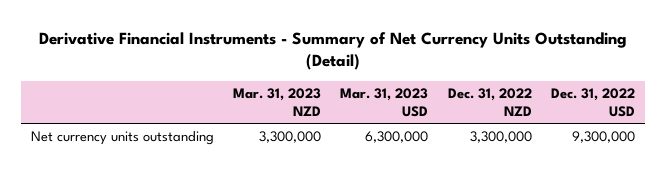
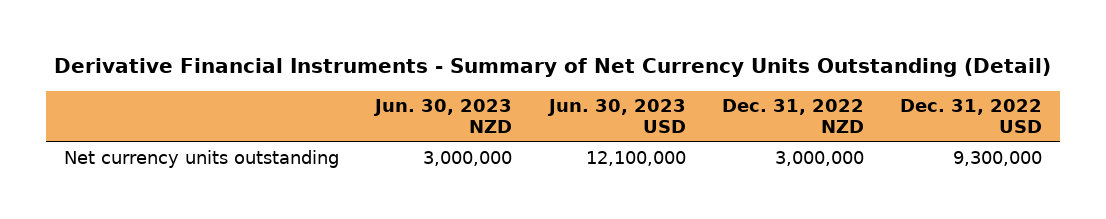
- | Mar. 31, 2023 NZD | Mar. 31, 2023 USD | Dec. 31, 2022 NZD | Dec. 31, 2022 USD
+ | Jun. 30, 2023 NZD | Jun. 30, 2023 USD | Dec. 31, 2022 NZD | Dec. 31, 2022 USD
- Net currency units outstanding | 3,300,000 | 6,300,000 | 3,300,000 | 9,300,000
+ Net currency units outstanding | 3,000,000 | 12,100,000 | 3,000,000 | 9,300,000

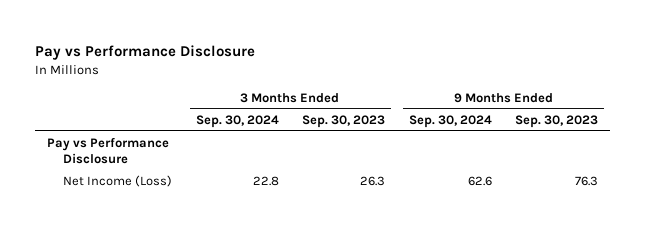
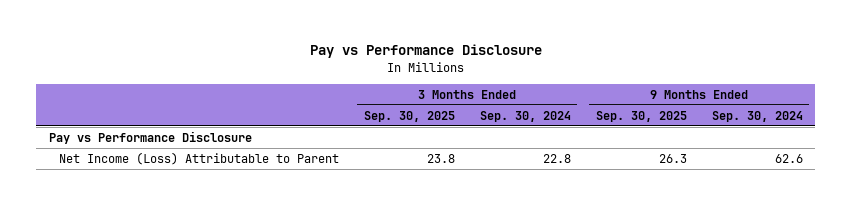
- | 3 Months Ended Sep. 30, 2024 | 3 Months Ended Sep. 30, 2023 | 9 Months Ended Sep. 30, 2024 | 9 Months Ended Sep. 30, 2023
+ | 3 Months Ended Sep. 30, 2025 | 3 Months Ended Sep. 30, 2024 | 9 Months Ended Sep. 30, 2025 | 9 Months Ended Sep. 30, 2024
- Net Income (Loss) | 22.8 | 26.3 | 62.6 | 76.3
+ Net Income (Loss) Attributable to Parent | 23.8 | 22.8 | 26.3 | 62.6

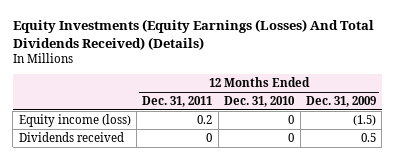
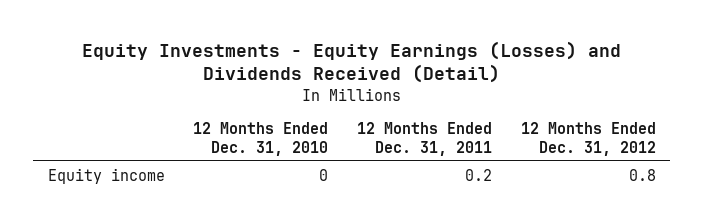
- Equity Investments (Equity Earnings (Losses) And Total Dividends Received) (Details)
+ Equity Investments - Equity Earnings (Losses) and Dividends Received (Detail)
- | 12 Months Ended Dec. 31, 2011 | 12 Months Ended Dec. 31, 2010 | 12 Months Ended Dec. 31, 2009
+ | 12 Months Ended Dec. 31, 2010 | 12 Months Ended Dec. 31, 2011 | 12 Months Ended Dec. 31, 2012
- Equity income (loss) | 0.2 | 0 | (1.5)
- Dividends received | 0 | 0 | 0.5
+ Equity income | 0 | 0.2 | 0.8

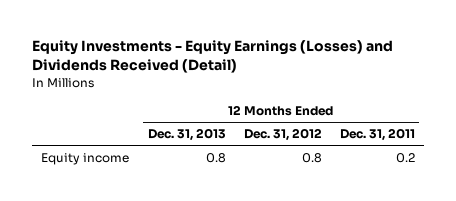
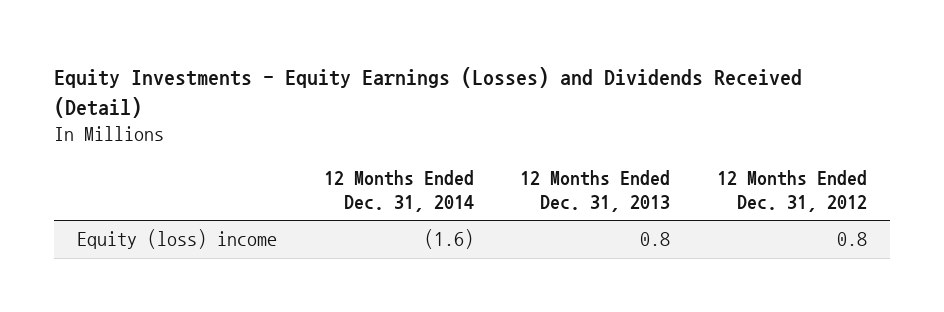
- | 12 Months Ended Dec. 31, 2013 | 12 Months Ended Dec. 31, 2012 | 12 Months Ended Dec. 31, 2011
+ | 12 Months Ended Dec. 31, 2014 | 12 Months Ended Dec. 31, 2013 | 12 Months Ended Dec. 31, 2012
- Equity income | 0.8 | 0.8 | 0.2
+ Equity (loss) income | (1.6) | 0.8 | 0.8

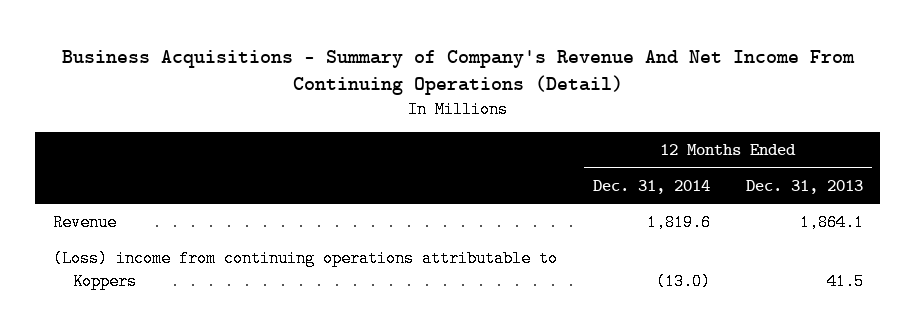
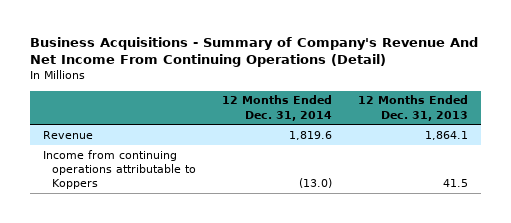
- (Loss) income from continuing operations attributable to Koppers | (13.0) | 41.5
+ Income from continuing operations attributable to Koppers | (13.0) | 41.5

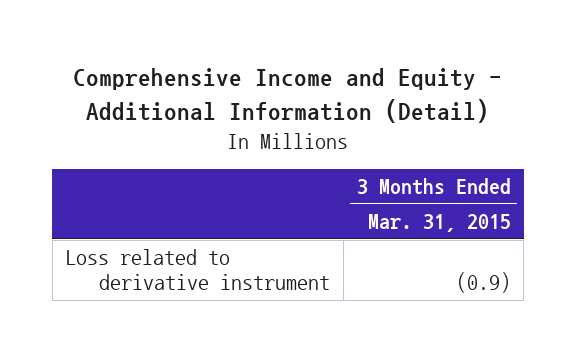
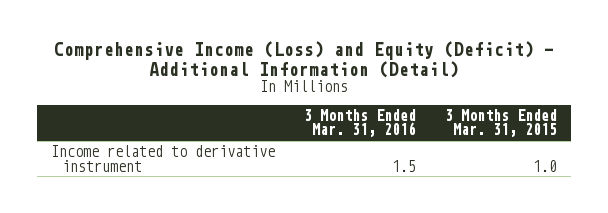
- Comprehensive Income and Equity - Additional Information (Detail)
+ Comprehensive Income (Loss) and Equity (Deficit) - Additional Information (Detail)
- | 3 Months Ended Mar. 31, 2015
+ | 3 Months Ended Mar. 31, 2016 | 3 Months Ended Mar. 31, 2015
- Loss related to derivative instrument | (0.9)
+ Income related to derivative instrument | 1.5 | 1.0

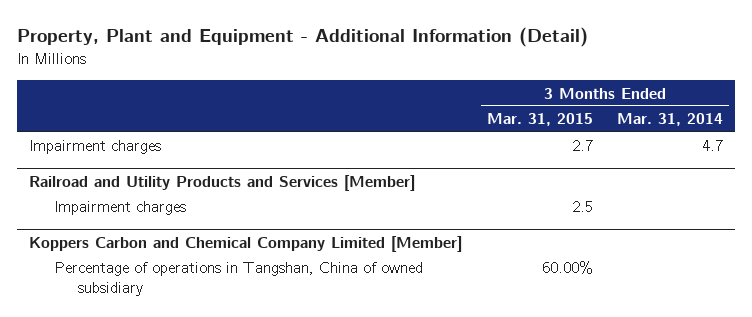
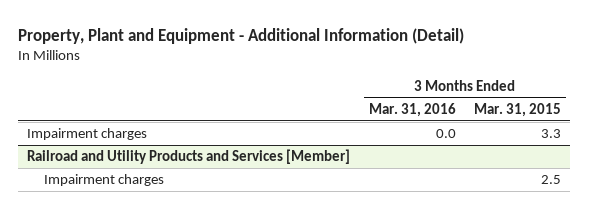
- | 3 Months Ended Mar. 31, 2015 | 3 Months Ended Mar. 31, 2014
+ | 3 Months Ended Mar. 31, 2016 | 3 Months Ended Mar. 31, 2015
- Impairment charges | 2.7 | 4.7
+ Impairment charges | 0.0 | 3.3
- Koppers Carbon and Chemical Company Limited [Member]
- Percentage of operations in Tangshan, China of owned subsidiary | 60.00% |

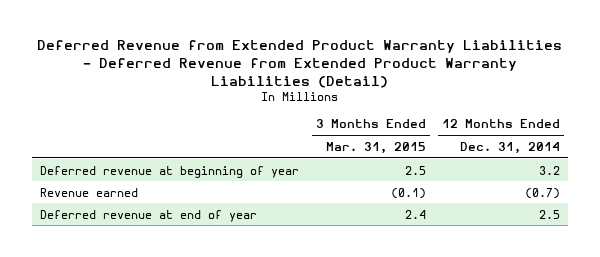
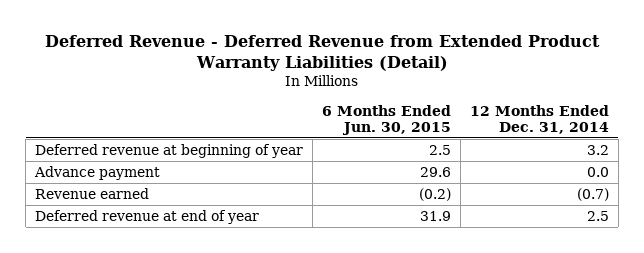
- Deferred Revenue from Extended Product Warranty Liabilities - Deferred Revenue from Extended Product Warranty Liabilities (Detail)
+ Deferred Revenue - Deferred Revenue from Extended Product Warranty Liabilities (Detail)
- | 3 Months Ended Mar. 31, 2015 | 12 Months Ended Dec. 31, 2014
+ | 6 Months Ended Jun. 30, 2015 | 12 Months Ended Dec. 31, 2014
+ Advance payment | 29.6 | 0.0

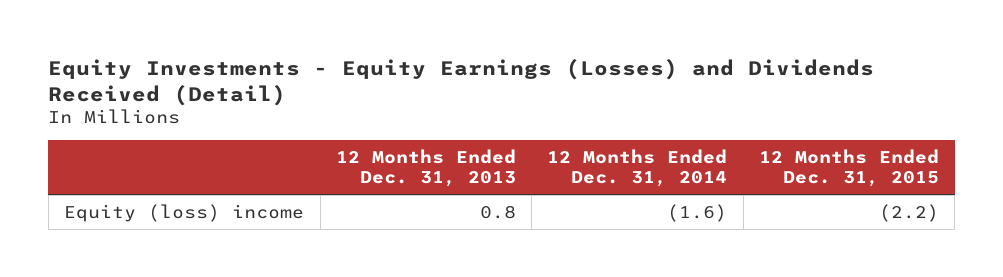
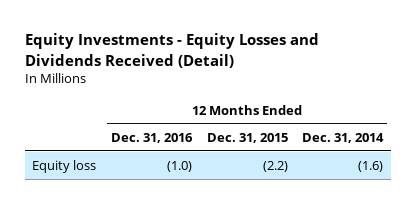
- Equity Investments - Equity Earnings (Losses) and Dividends Received (Detail)
+ Equity Investments - Equity Losses and Dividends Received (Detail)
- | 12 Months Ended Dec. 31, 2013 | 12 Months Ended Dec. 31, 2014 | 12 Months Ended Dec. 31, 2015
+ | 12 Months Ended Dec. 31, 2016 | 12 Months Ended Dec. 31, 2015 | 12 Months Ended Dec. 31, 2014
- Equity (loss) income | 0.8 | (1.6) | (2.2)
+ Equity loss | (1.0) | (2.2) | (1.6)

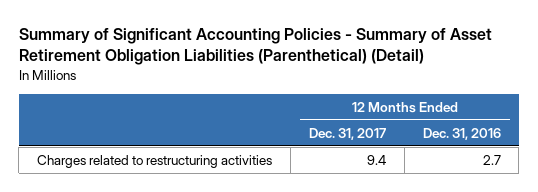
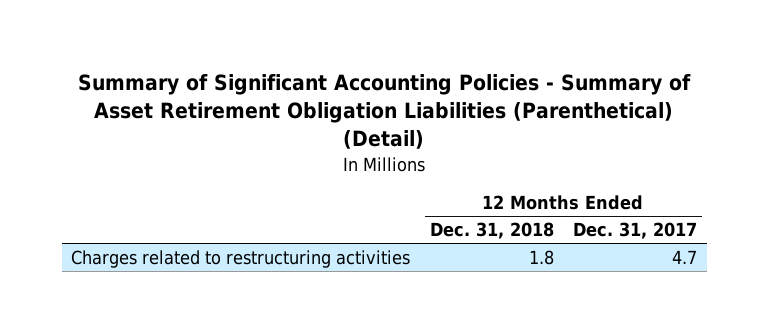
- | 12 Months Ended Dec. 31, 2017 | 12 Months Ended Dec. 31, 2016
+ | 12 Months Ended Dec. 31, 2018 | 12 Months Ended Dec. 31, 2017
- Charges related to restructuring activities | 9.4 | 2.7
+ Charges related to restructuring activities | 1.8 | 4.7

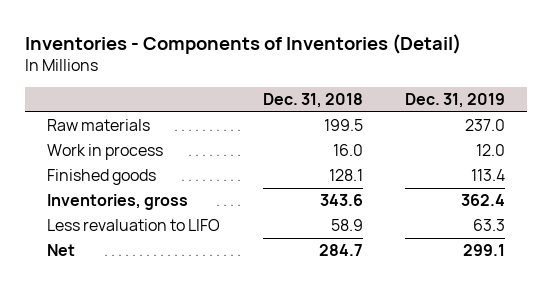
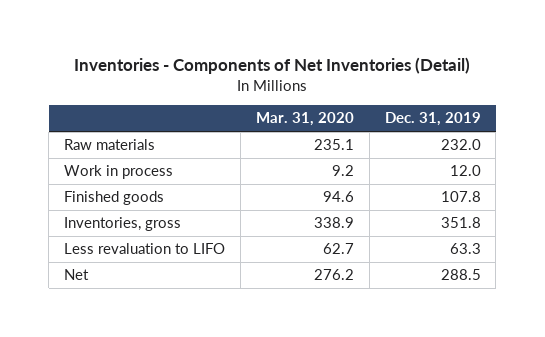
- Inventories - Components of Inventories (Detail)
+ Inventories - Components of Net Inventories (Detail)
- | Dec. 31, 2018 | Dec. 31, 2019
+ | Mar. 31, 2020 | Dec. 31, 2019
- Raw materials | 199.5 | 237.0
+ Raw materials | 235.1 | 232.0
- Finished goods | 128.1 | 113.4
- Inventories, gross | 343.6 | 362.4
+ Finished goods | 94.6 | 107.8
+ Inventories, gross | 338.9 | 351.8
- Net | 284.7 | 299.1
+ Net | 276.2 | 288.5

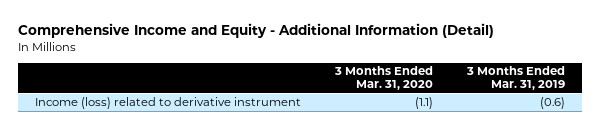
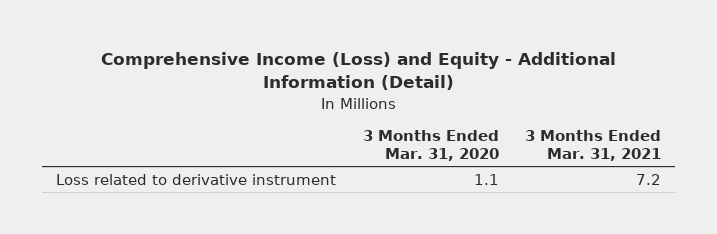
- Comprehensive Income and Equity - Additional Information (Detail)
+ Comprehensive Income (Loss) and Equity - Additional Information (Detail)
- | 3 Months Ended Mar. 31, 2020 | 3 Months Ended Mar. 31, 2019
+ | 3 Months Ended Mar. 31, 2020 | 3 Months Ended Mar. 31, 2021
- Income (loss) related to derivative instrument | (1.1) | (0.6)
+ Loss related to derivative instrument | 1.1 | 7.2

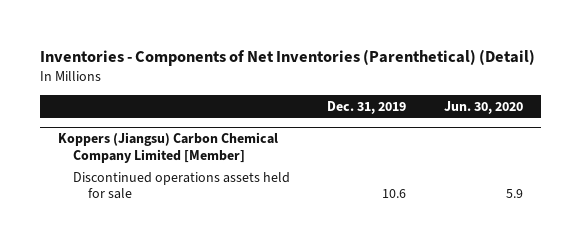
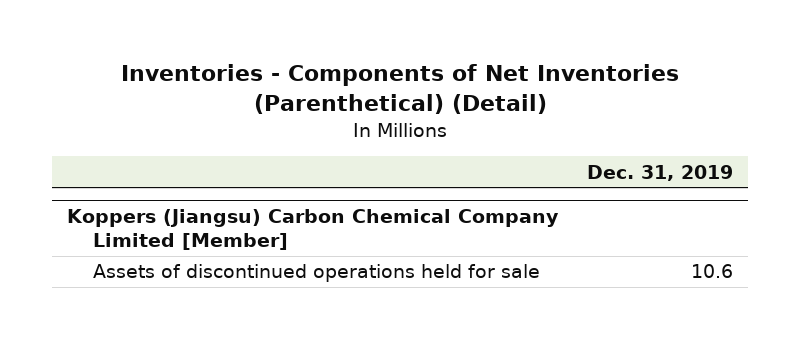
- | Dec. 31, 2019 | Jun. 30, 2020
+ | Dec. 31, 2019
@ Koppers (Jiangsu) Carbon Chemical Company Limited [Member]
- Discontinued operations assets held for sale | 10.6 | 5.9
+ Assets of discontinued operations held for sale | 10.6

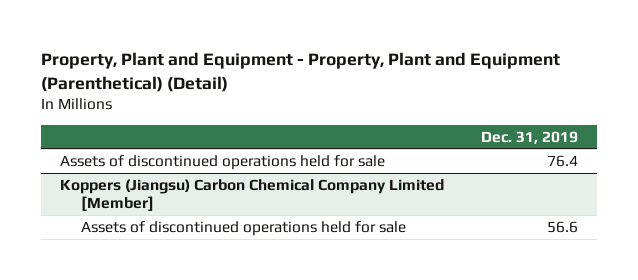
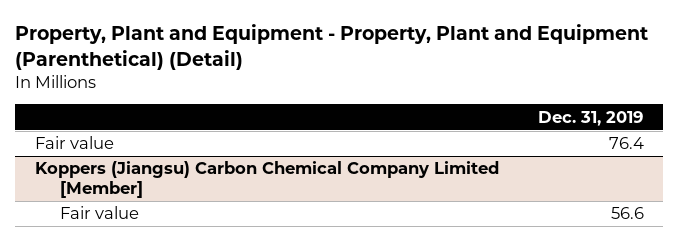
- Assets of discontinued operations held for sale | 76.4
+ Fair value | 76.4
@ Koppers (Jiangsu) Carbon Chemical Company Limited [Member]
- Assets of discontinued operations held for sale | 56.6
+ Fair value | 56.6

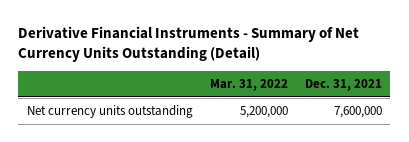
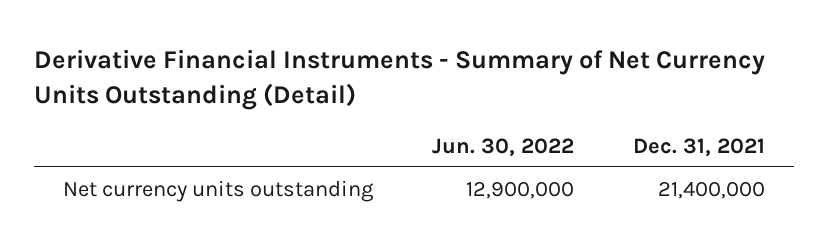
- | Mar. 31, 2022 | Dec. 31, 2021
+ | Jun. 30, 2022 | Dec. 31, 2021
- Net currency units outstanding | 5,200,000 | 7,600,000
+ Net currency units outstanding | 12,900,000 | 21,400,000

